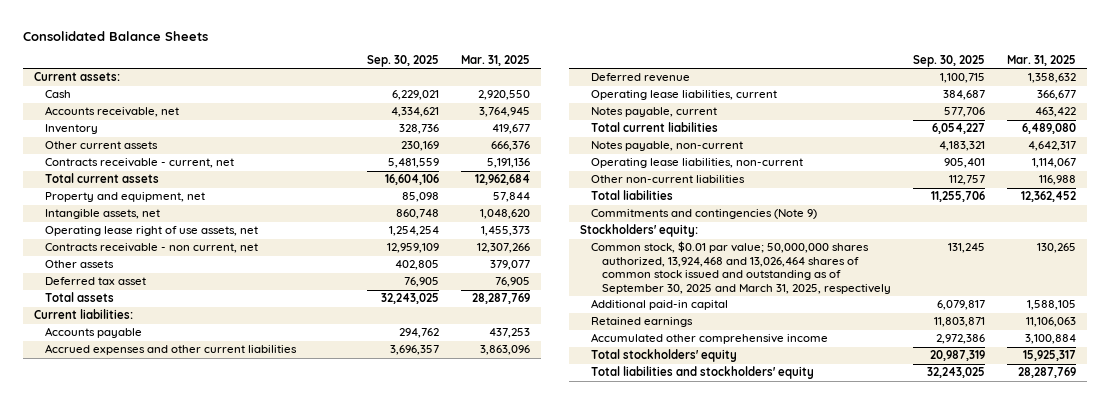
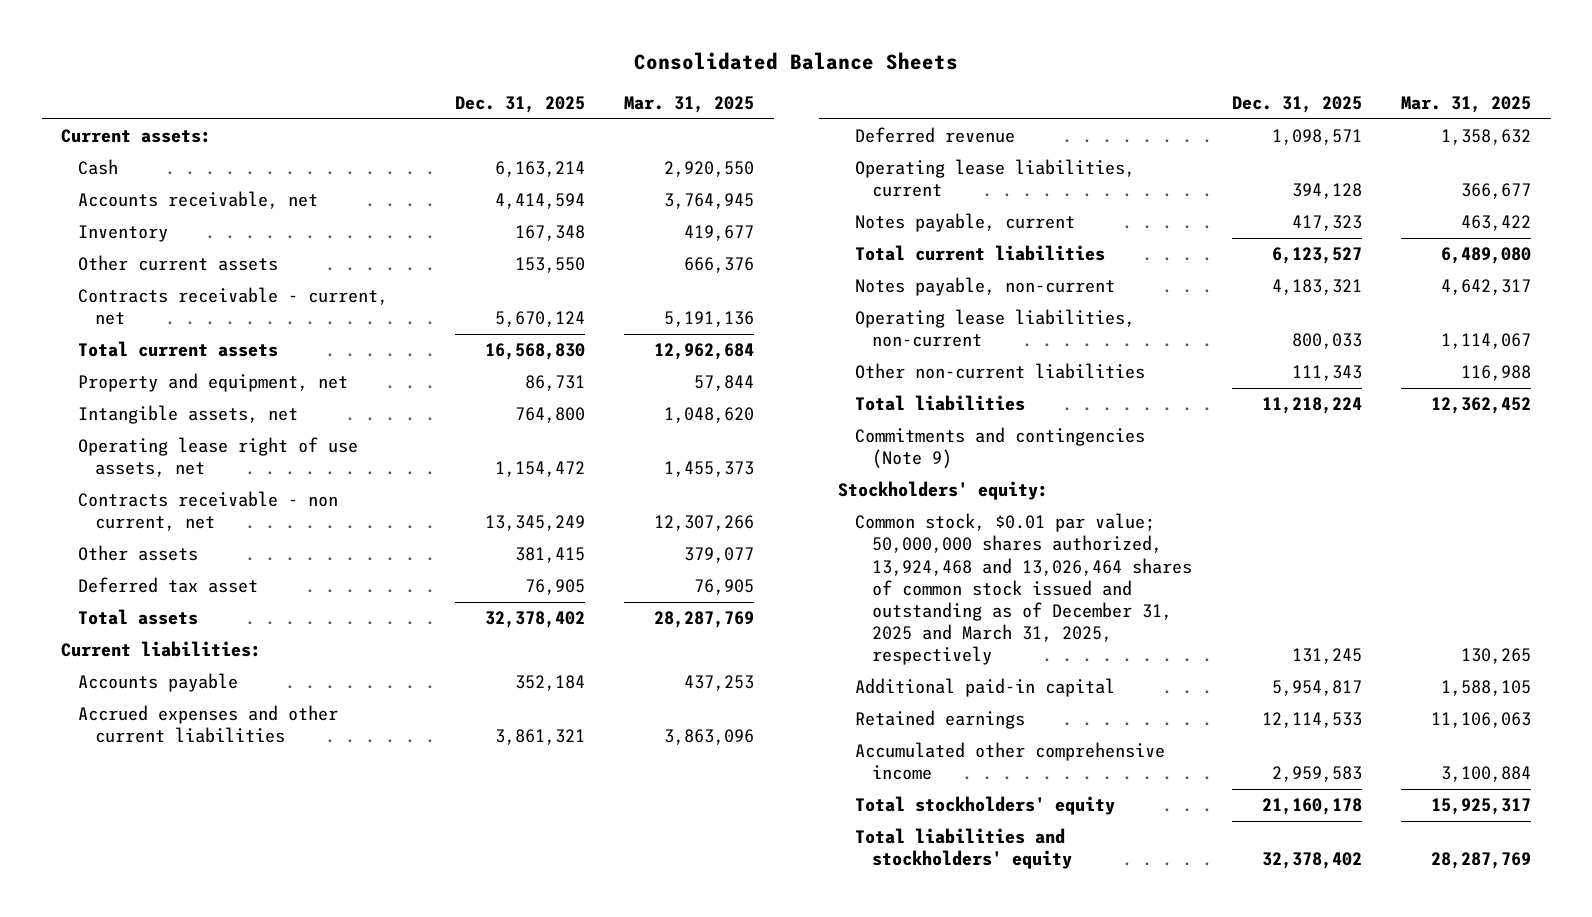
- | Sep. 30, 2025 | Mar. 31, 2025
+ | Dec. 31, 2025 | Mar. 31, 2025
- Common stock, $0.01 par value; 50,000,000 shares authorized, 13,924,468 and 13,026,464 shares of common stock issued and outstanding as of September 30, 2025 and March 31, 2025, respectively | 131,245 | 130,265
+ Common stock, $0.01 par value; 50,000,000 shares authorized, 13,924,468 and 13,026,464 shares of common stock issued and outstanding as of December 31, 2025 and March 31, 2025, respectively | 131,245 | 130,265

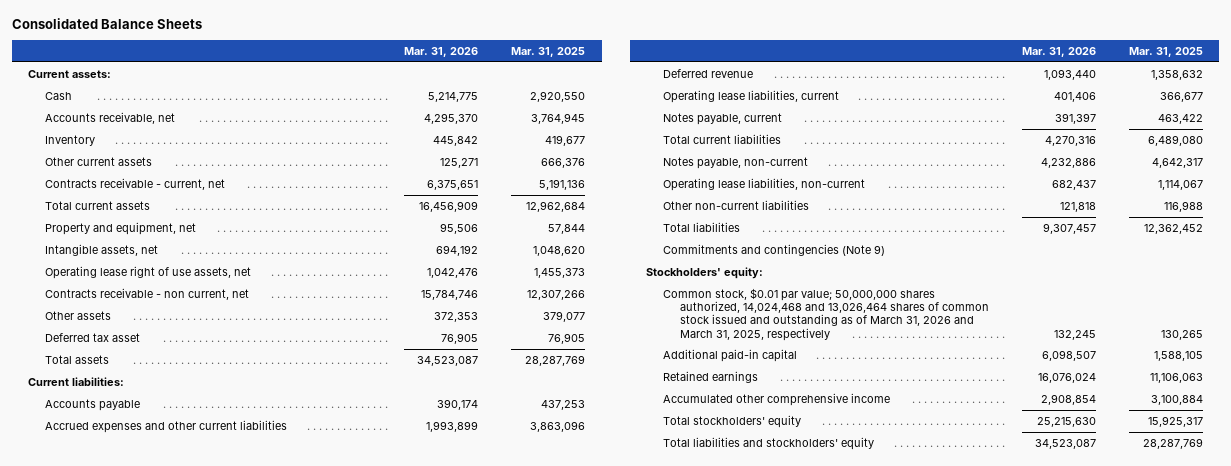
- | Dec. 31, 2025 | Mar. 31, 2025
+ | Mar. 31, 2026 | Mar. 31, 2025
- Common stock, $0.01 par value; 50,000,000 shares authorized, 13,924,468 and 13,026,464 shares of common stock issued and outstanding as of December 31, 2025 and March 31, 2025, respectively | 131,245 | 130,265
+ Common stock, $0.01 par value; 50,000,000 shares authorized, 14,024,468 and 13,026,464 shares of common stock issued and outstanding as of March 31, 2026 and March 31, 2025, respectively | 132,245 | 130,265

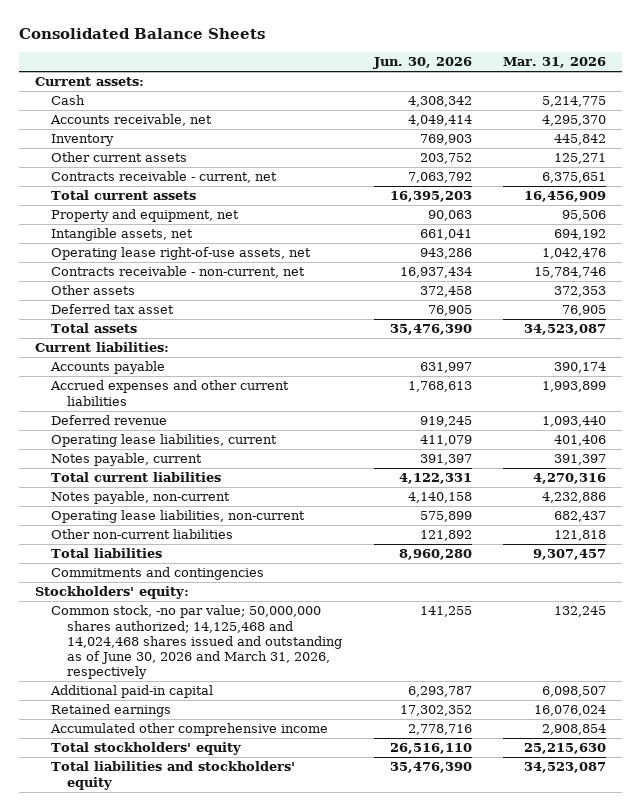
- | Mar. 31, 2026 | Mar. 31, 2025
+ | Jun. 30, 2026 | Mar. 31, 2026
- Operating lease right of use assets, net | 1,042,476 | 1,455,373
- Contracts receivable - non current, net | 15,784,746 | 12,307,266
+ Operating lease right-of-use assets, net | 943,286 | 1,042,476
+ Contracts receivable - non-current, net | 16,937,434 | 15,784,746
- Commitments and contingencies (Note 9)
+ Commitments and contingencies
- Common stock, $0.01 par value; 50,000,000 shares authorized, 14,024,468 and 13,026,464 shares of common stock issued and outstanding as of March 31, 2026 and March 31, 2025, respectively | 132,245 | 130,265
+ Common stock, -no par value; 50,000,000 shares authorized; 14,125,468 and 14,024,468 shares issued and outstanding as of June 30, 2026 and March 31, 2026, respectively | 141,255 | 132,245

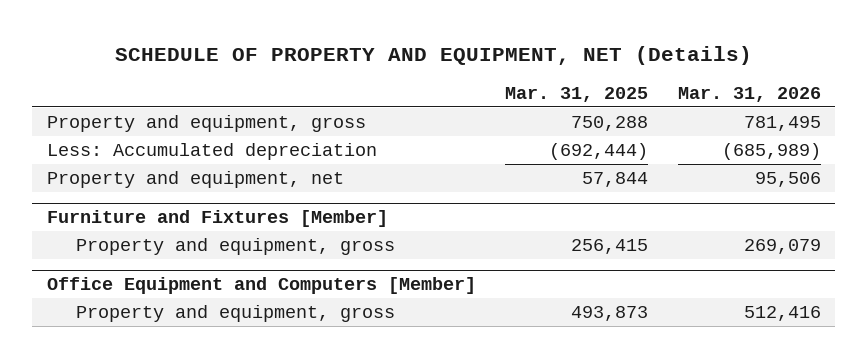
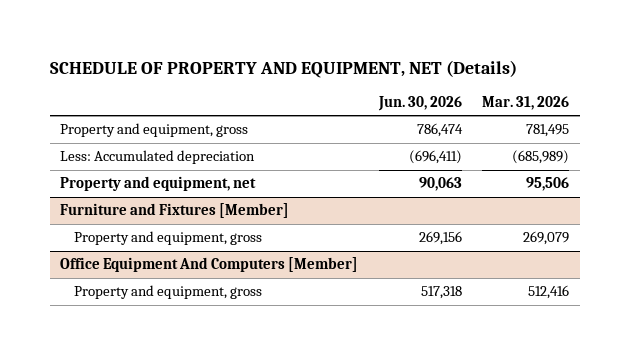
- | Mar. 31, 2025 | Mar. 31, 2026
+ | Jun. 30, 2026 | Mar. 31, 2026
- Office Equipment and Computers [Member]
+ Office Equipment And Computers [Member]

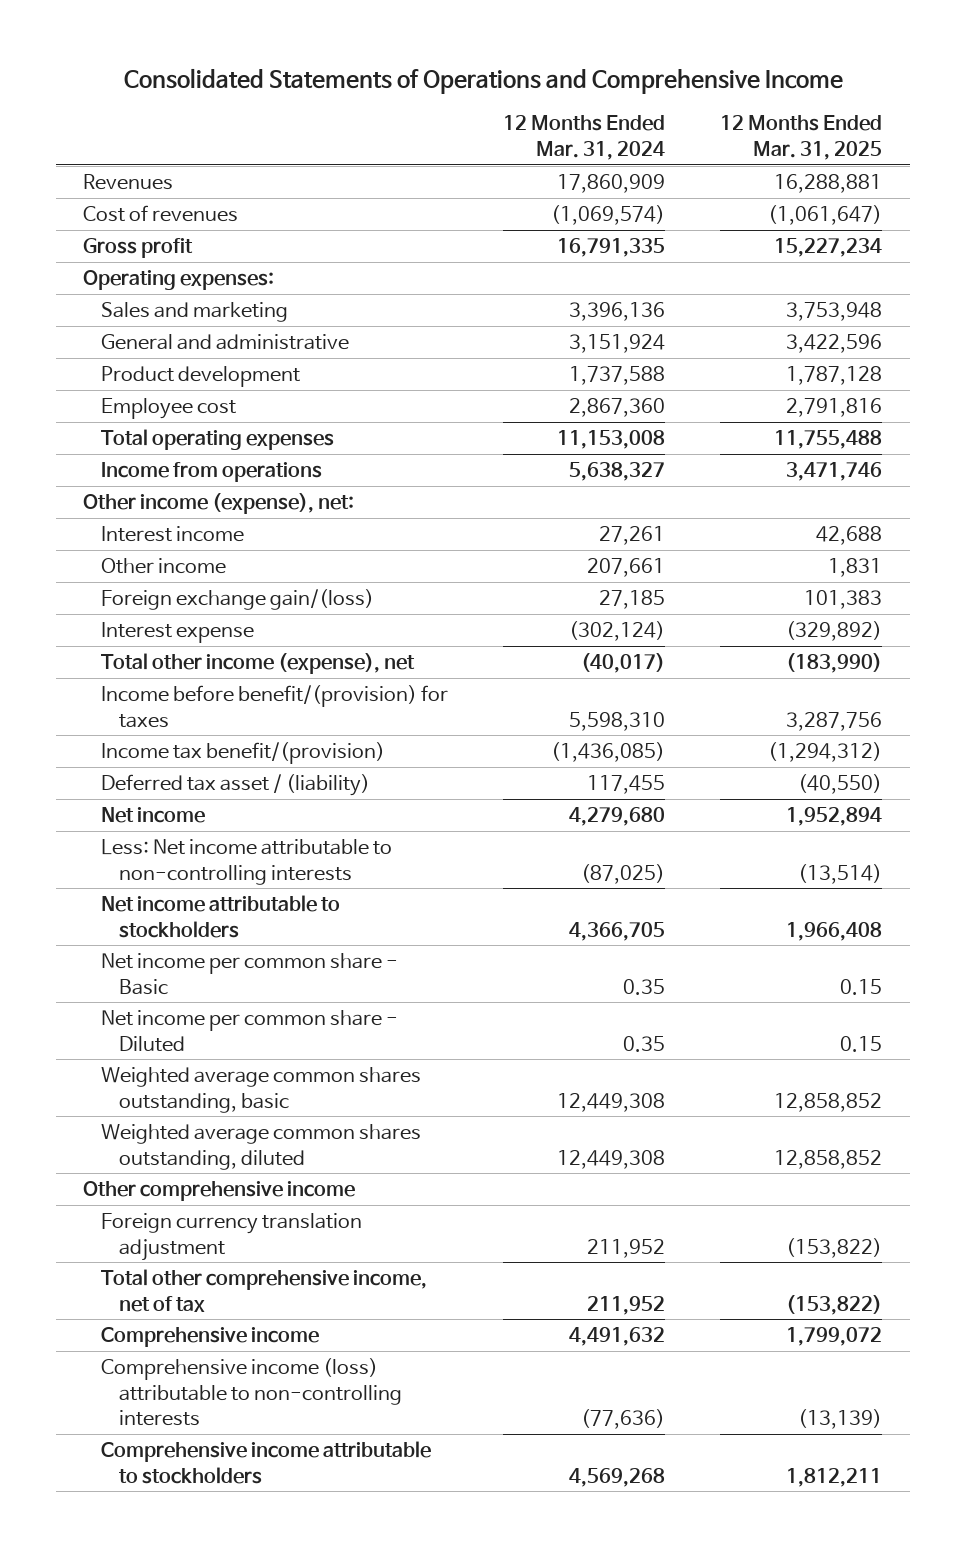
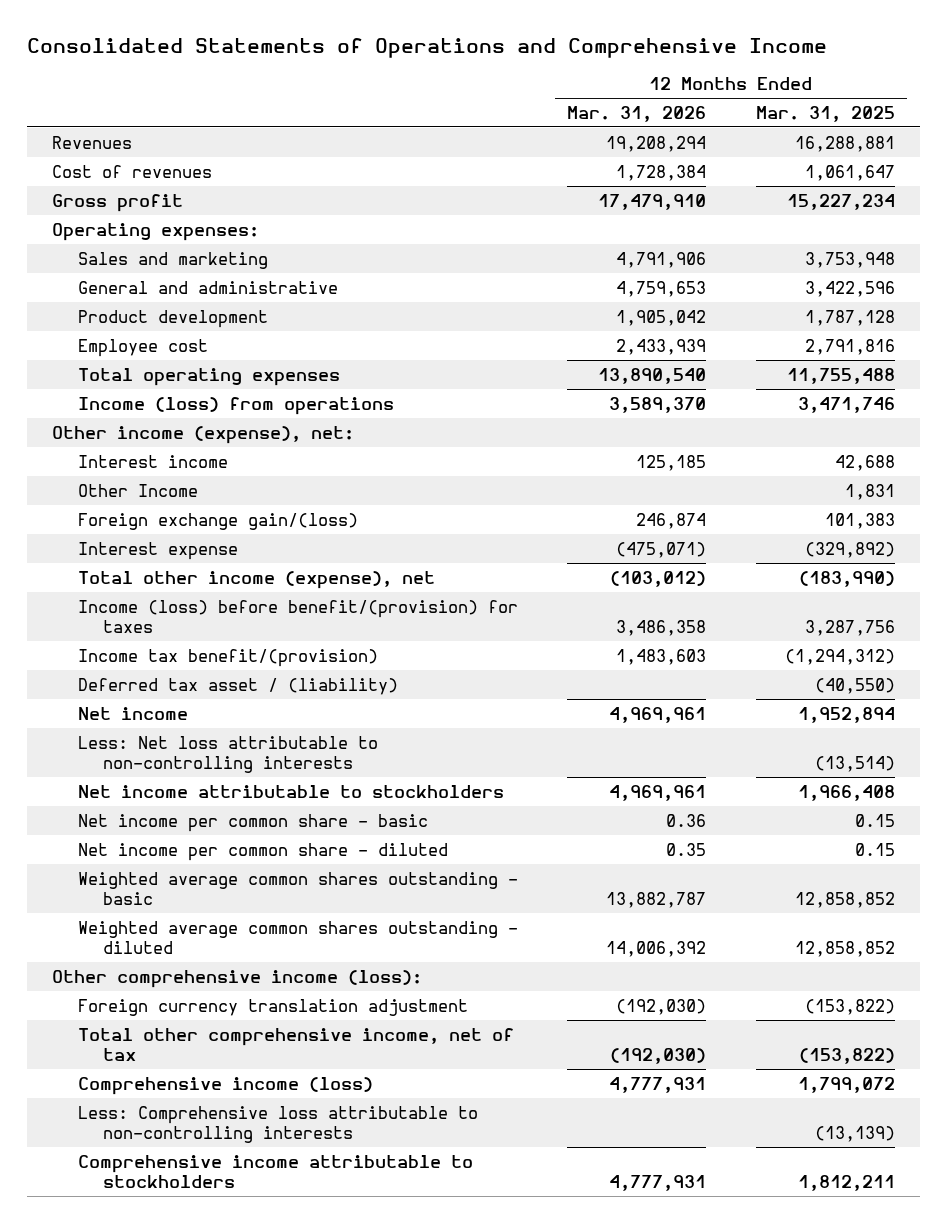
- | 12 Months Ended Mar. 31, 2024 | 12 Months Ended Mar. 31, 2025
+ | 12 Months Ended Mar. 31, 2026 | 12 Months Ended Mar. 31, 2025
- Cost of revenues | (1,069,574) | (1,061,647)
+ Cost of revenues | 1,728,384 | 1,061,647
- Income from operations | 5,638,327 | 3,471,746
+ Income (loss) from operations | 3,589,370 | 3,471,746
- Other income | 207,661 | 1,831
+ Other Income | | 1,831
- Income before benefit/(provision) for taxes | 5,598,310 | 3,287,756
+ Income (loss) before benefit/(provision) for taxes | 3,486,358 | 3,287,756
- Less: Net income attributable to non-controlling interests | (87,025) | (13,514)
+ Less: Net loss attributable to non-controlling interests | | (13,514)
- Net income per common share - Basic | 0.35 | 0.15
- Net income per common share - Diluted | 0.35 | 0.15
- Weighted average common shares outstanding, basic | 12,449,308 | 12,858,852
- Weighted average common shares outstanding, diluted | 12,449,308 | 12,858,852
- Other comprehensive income
+ Net income per common share - basic | 0.36 | 0.15
+ Net income per common share - diluted | 0.35 | 0.15
+ Weighted average common shares outstanding - basic | 13,882,787 | 12,858,852
+ Weighted average common shares outstanding - diluted | 14,006,392 | 12,858,852
+ Other comprehensive income (loss):
- Comprehensive income | 4,491,632 | 1,799,072
- Comprehensive income (loss) attributable to non-controlling interests | (77,636) | (13,139)
+ Comprehensive income (loss) | 4,777,931 | 1,799,072
+ Less: Comprehensive loss attributable to non-controlling interests | | (13,139)

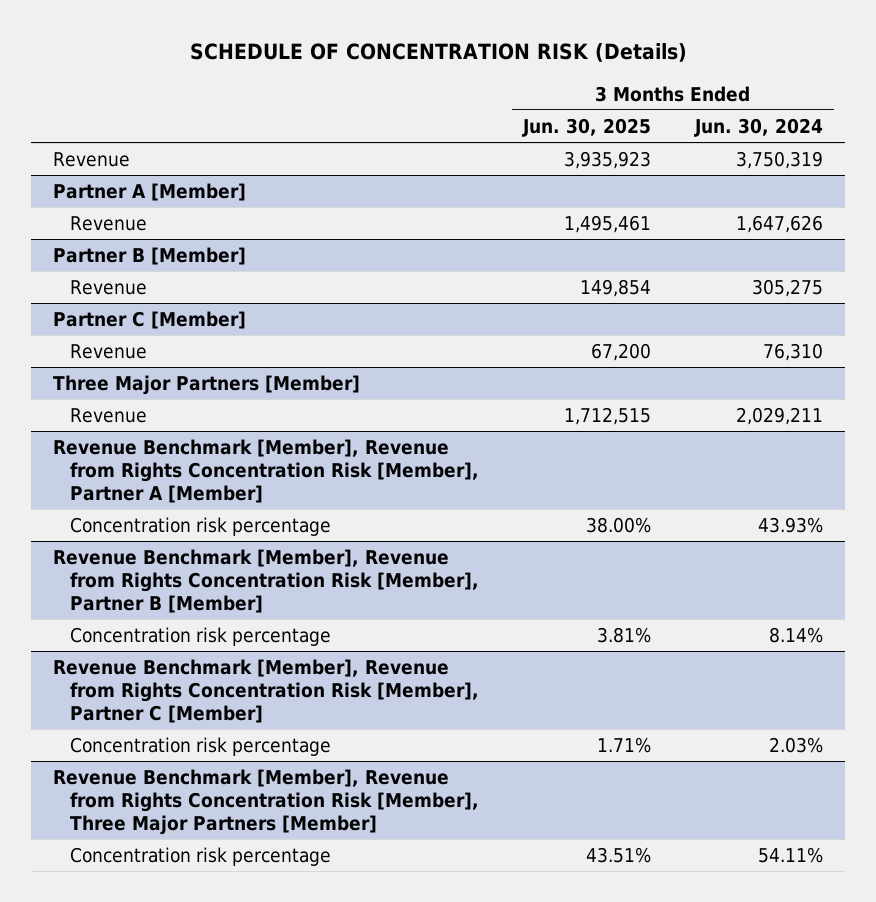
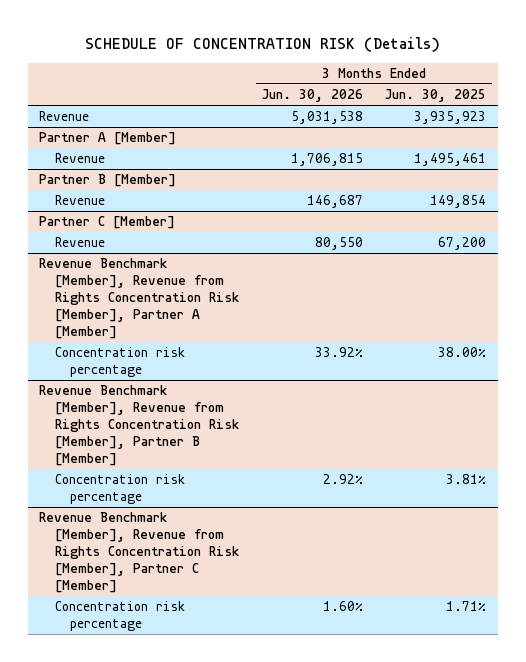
- | 3 Months Ended Jun. 30, 2025 | 3 Months Ended Jun. 30, 2024
+ | 3 Months Ended Jun. 30, 2026 | 3 Months Ended Jun. 30, 2025
- Three Major Partners [Member]
- Revenue | 1,712,515 | 2,029,211
- Revenue Benchmark [Member], Revenue from Rights Concentration Risk [Member], Three Major Partners [Member]
- Concentration risk percentage | 43.51% | 54.11%

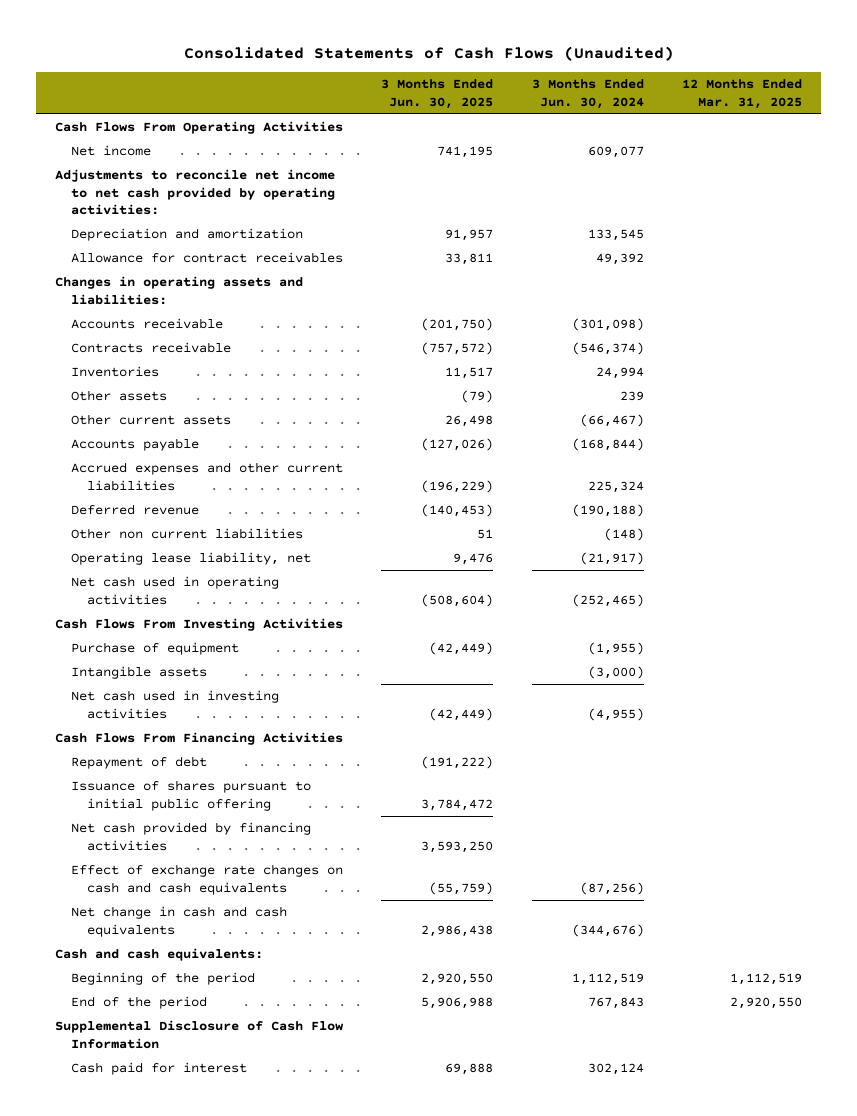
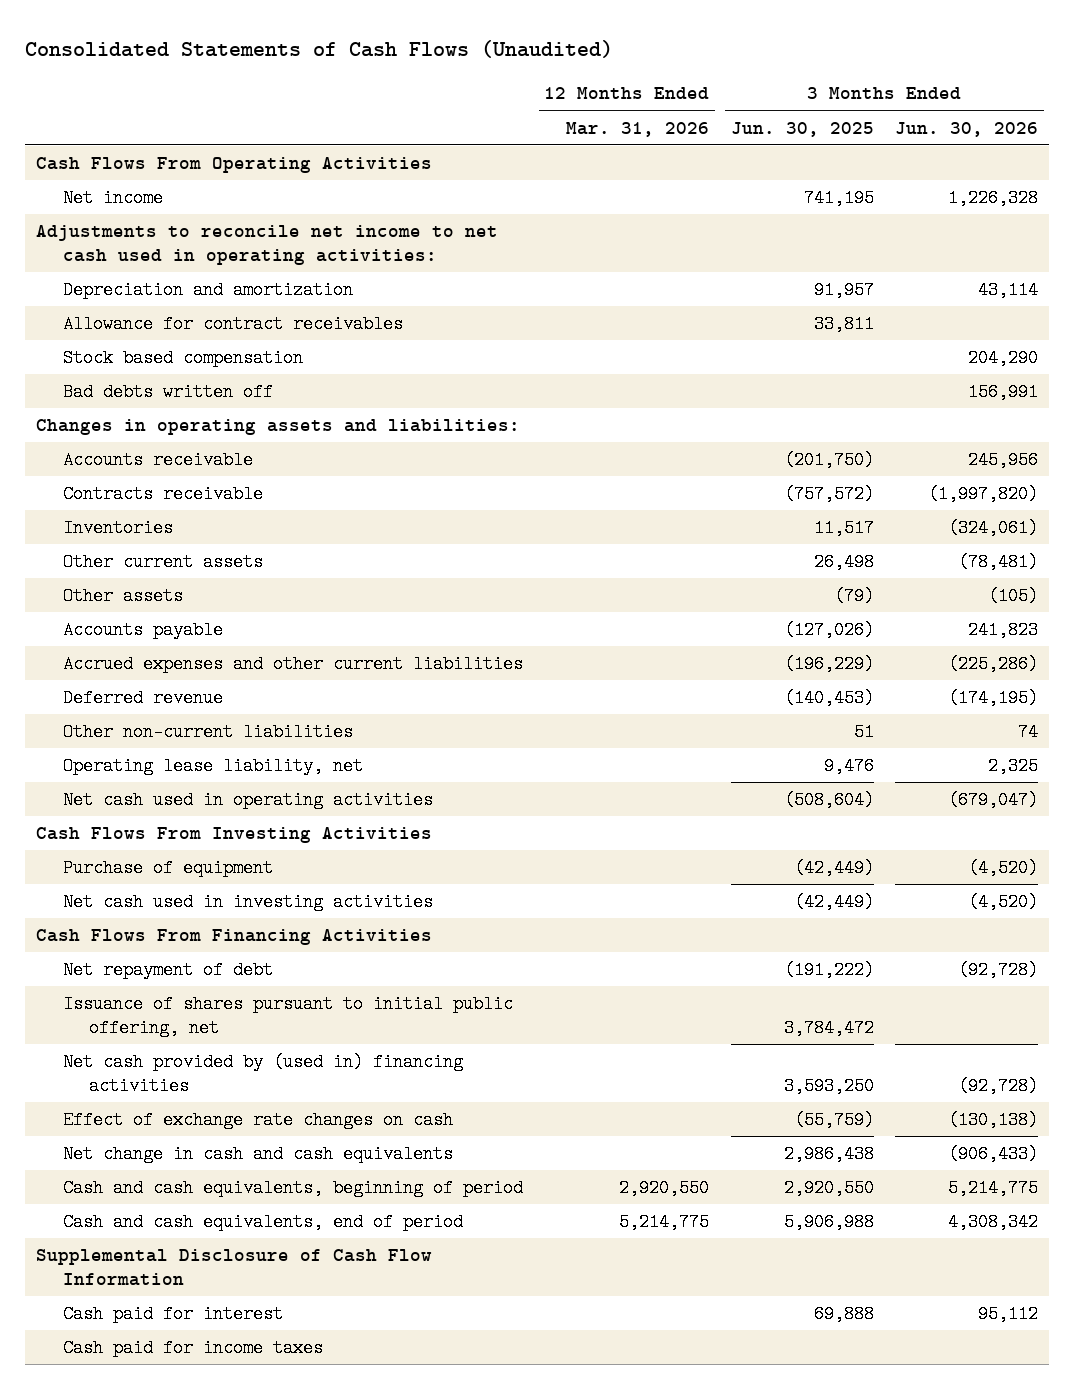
- | 3 Months Ended Jun. 30, 2025 | 3 Months Ended Jun. 30, 2024 | 12 Months Ended Mar. 31, 2025
+ | 12 Months Ended Mar. 31, 2026 | 3 Months Ended Jun. 30, 2025 | 3 Months Ended Jun. 30, 2026
- Adjustments to reconcile net income to net cash provided by operating activities:
+ Adjustments to reconcile net income to net cash used in operating activities:
+ Stock based compensation | | | 204,290
+ Bad debts written off | | | 156,991
moved down: Other assets | | (79) | (105)
- Other non current liabilities | 51 | (148) |
+ Other non-current liabilities | | 51 | 74
- Intangible assets | | (3,000) |
- Repayment of debt | (191,222) | |
- Issuance of shares pursuant to initial public offering | 3,784,472 | |
- Net cash provided by financing activities | 3,593,250 | |
- Effect of exchange rate changes on cash and cash equivalents | (55,759) | (87,256) |
+ Net repayment of debt | | (191,222) | (92,728)
+ Issuance of shares pursuant to initial public offering, net | | 3,784,472 |
+ Net cash provided by (used in) financing activities | | 3,593,250 | (92,728)
+ Effect of exchange rate changes on cash | | (55,759) | (130,138)
- Cash and cash equivalents:
- Beginning of the period | 2,920,550 | 1,112,519 | 1,112,519
- End of the period | 5,906,988 | 767,843 | 2,920,550
+ Cash and cash equivalents, beginning of period | 2,920,550 | 2,920,550 | 5,214,775
+ Cash and cash equivalents, end of period | 5,214,775 | 5,906,988 | 4,308,342
+ Cash paid for income taxes

